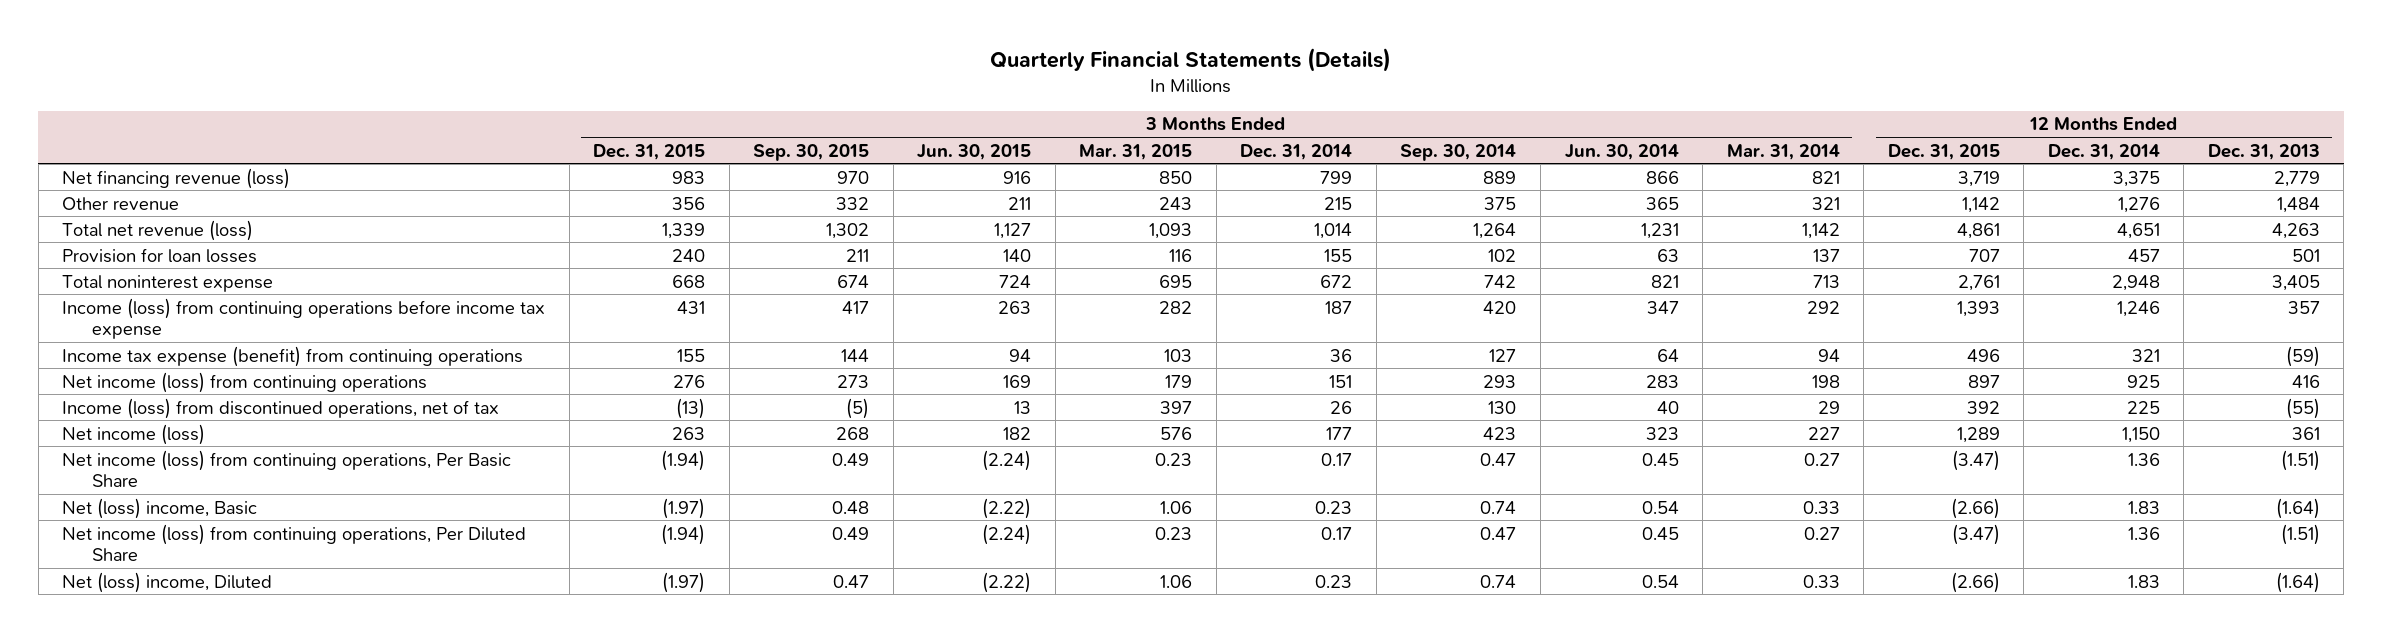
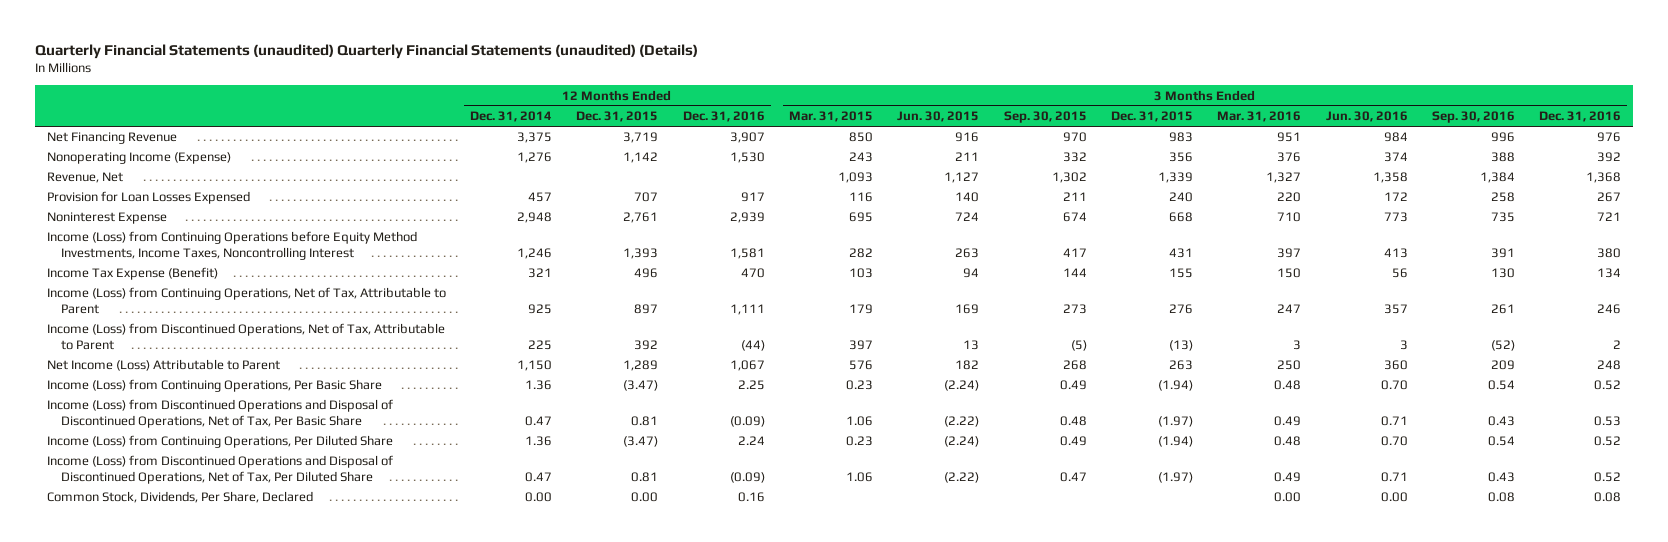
- Quarterly Financial Statements (Details)
+ Quarterly Financial Statements (unaudited) Quarterly Financial Statements (unaudited) (Details)
- | 3 Months Ended Dec. 31, 2015 | 3 Months Ended Sep. 30, 2015 | 3 Months Ended Jun. 30, 2015 | 3 Months Ended Mar. 31, 2015 | 3 Months Ended Dec. 31, 2014 | 3 Months Ended Sep. 30, 2014 | 3 Months Ended Jun. 30, 2014 | 3 Months Ended Mar. 31, 2014 | 12 Months Ended Dec. 31, 2015 | 12 Months Ended Dec. 31, 2014 | 12 Months Ended Dec. 31, 2013
+ | 12 Months Ended Dec. 31, 2014 | 12 Months Ended Dec. 31, 2015 | 12 Months Ended Dec. 31, 2016 | 3 Months Ended Mar. 31, 2015 | 3 Months Ended Jun. 30, 2015 | 3 Months Ended Sep. 30, 2015 | 3 Months Ended Dec. 31, 2015 | 3 Months Ended Mar. 31, 2016 | 3 Months Ended Jun. 30, 2016 | 3 Months Ended Sep. 30, 2016 | 3 Months Ended Dec. 31, 2016
- Net financing revenue (loss) | 983 | 970 | 916 | 850 | 799 | 889 | 866 | 821 | 3,719 | 3,375 | 2,779
- Other revenue | 356 | 332 | 211 | 243 | 215 | 375 | 365 | 321 | 1,142 | 1,276 | 1,484
- Total net revenue (loss) | 1,339 | 1,302 | 1,127 | 1,093 | 1,014 | 1,264 | 1,231 | 1,142 | 4,861 | 4,651 | 4,263
- Provision for loan losses | 240 | 211 | 140 | 116 | 155 | 102 | 63 | 137 | 707 | 457 | 501
- Total noninterest expense | 668 | 674 | 724 | 695 | 672 | 742 | 821 | 713 | 2,761 | 2,948 | 3,405
- Income (loss) from continuing operations before income tax expense | 431 | 417 | 263 | 282 | 187 | 420 | 347 | 292 | 1,393 | 1,246 | 357
- Income tax expense (benefit) from continuing operations | 155 | 144 | 94 | 103 | 36 | 127 | 64 | 94 | 496 | 321 | (59)
- Net income (loss) from continuing operations | 276 | 273 | 169 | 179 | 151 | 293 | 283 | 198 | 897 | 925 | 416
- Income (loss) from discontinued operations, net of tax | (13) | (5) | 13 | 397 | 26 | 130 | 40 | 29 | 392 | 225 | (55)
- Net income (loss) | 263 | 268 | 182 | 576 | 177 | 423 | 323 | 227 | 1,289 | 1,150 | 361
- Net income (loss) from continuing operations, Per Basic Share | (1.94) | 0.49 | (2.24) | 0.23 | 0.17 | 0.47 | 0.45 | 0.27 | (3.47) | 1.36 | (1.51)
- Net (loss) income, Basic | (1.97) | 0.48 | (2.22) | 1.06 | 0.23 | 0.74 | 0.54 | 0.33 | (2.66) | 1.83 | (1.64)
- Net income (loss) from continuing operations, Per Diluted Share | (1.94) | 0.49 | (2.24) | 0.23 | 0.17 | 0.47 | 0.45 | 0.27 | (3.47) | 1.36 | (1.51)
- Net (loss) income, Diluted | (1.97) | 0.47 | (2.22) | 1.06 | 0.23 | 0.74 | 0.54 | 0.33 | (2.66) | 1.83 | (1.64)
+ Net Financing Revenue | 3,375 | 3,719 | 3,907 | 850 | 916 | 970 | 983 | 951 | 984 | 996 | 976
+ Nonoperating Income (Expense) | 1,276 | 1,142 | 1,530 | 243 | 211 | 332 | 356 | 376 | 374 | 388 | 392
+ Revenue, Net | | | | 1,093 | 1,127 | 1,302 | 1,339 | 1,327 | 1,358 | 1,384 | 1,368
+ Provision for Loan Losses Expensed | 457 | 707 | 917 | 116 | 140 | 211 | 240 | 220 | 172 | 258 | 267
+ Noninterest Expense | 2,948 | 2,761 | 2,939 | 695 | 724 | 674 | 668 | 710 | 773 | 735 | 721
+ Income (Loss) from Continuing Operations before Equity Method Investments, Income Taxes, Noncontrolling Interest | 1,246 | 1,393 | 1,581 | 282 | 263 | 417 | 431 | 397 | 413 | 391 | 380
+ Income Tax Expense (Benefit) | 321 | 496 | 470 | 103 | 94 | 144 | 155 | 150 | 56 | 130 | 134
+ Income (Loss) from Continuing Operations, Net of Tax, Attributable to Parent | 925 | 897 | 1,111 | 179 | 169 | 273 | 276 | 247 | 357 | 261 | 246
+ Income (Loss) from Discontinued Operations, Net of Tax, Attributable to Parent | 225 | 392 | (44) | 397 | 13 | (5) | (13) | 3 | 3 | (52) | 2
+ Net Income (Loss) Attributable to Parent | 1,150 | 1,289 | 1,067 | 576 | 182 | 268 | 263 | 250 | 360 | 209 | 248
+ Income (Loss) from Continuing Operations, Per Basic Share | 1.36 | (3.47) | 2.25 | 0.23 | (2.24) | 0.49 | (1.94) | 0.48 | 0.70 | 0.54 | 0.52
+ Income (Loss) from Discontinued Operations and Disposal of Discontinued Operations, Net of Tax, Per Basic Share | 0.47 | 0.81 | (0.09) | 1.06 | (2.22) | 0.48 | (1.97) | 0.49 | 0.71 | 0.43 | 0.53
+ Income (Loss) from Continuing Operations, Per Diluted Share | 1.36 | (3.47) | 2.24 | 0.23 | (2.24) | 0.49 | (1.94) | 0.48 | 0.70 | 0.54 | 0.52
+ Income (Loss) from Discontinued Operations and Disposal of Discontinued Operations, Net of Tax, Per Diluted Share | 0.47 | 0.81 | (0.09) | 1.06 | (2.22) | 0.47 | (1.97) | 0.49 | 0.71 | 0.43 | 0.52
+ Common Stock, Dividends, Per Share, Declared | 0.00 | 0.00 | 0.16 | | | | | 0.00 | 0.00 | 0.08 | 0.08

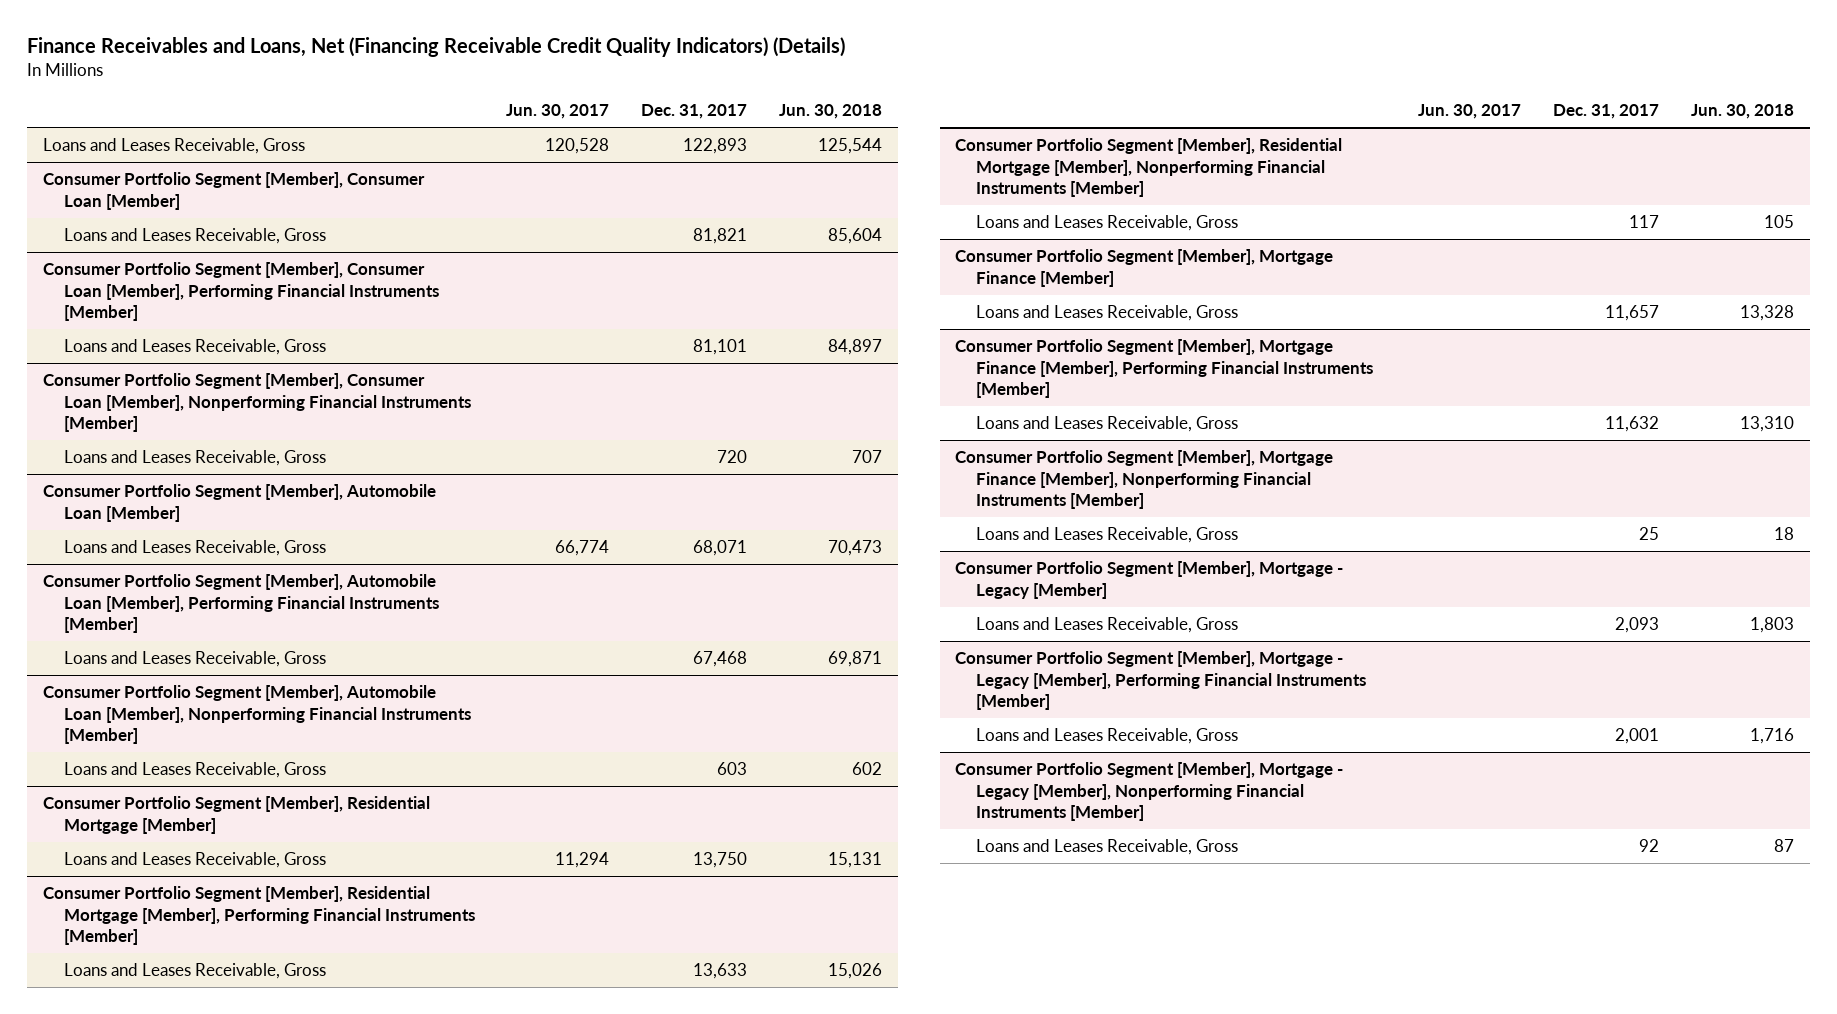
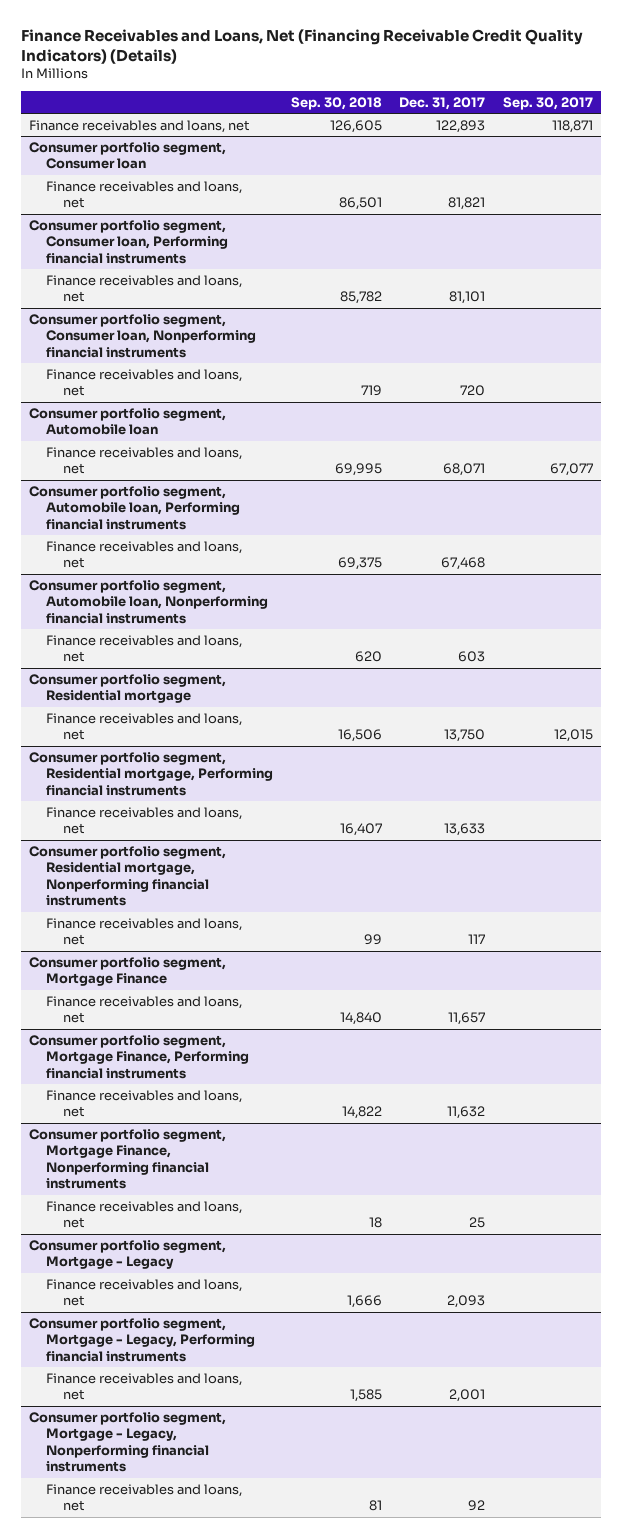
- | Jun. 30, 2017 | Dec. 31, 2017 | Jun. 30, 2018
+ | Sep. 30, 2018 | Dec. 31, 2017 | Sep. 30, 2017
- Loans and Leases Receivable, Gross | 120,528 | 122,893 | 125,544
- Consumer Portfolio Segment [Member], Consumer Loan [Member]
- Loans and Leases Receivable, Gross | | 81,821 | 85,604
- Consumer Portfolio Segment [Member], Consumer Loan [Member], Performing Financial Instruments [Member]
- Loans and Leases Receivable, Gross | | 81,101 | 84,897
- Consumer Portfolio Segment [Member], Consumer Loan [Member], Nonperforming Financial Instruments [Member]
- Loans and Leases Receivable, Gross | | 720 | 707
- Consumer Portfolio Segment [Member], Automobile Loan [Member]
- Loans and Leases Receivable, Gross | 66,774 | 68,071 | 70,473
- Consumer Portfolio Segment [Member], Automobile Loan [Member], Performing Financial Instruments [Member]
- Loans and Leases Receivable, Gross | | 67,468 | 69,871
- Consumer Portfolio Segment [Member], Automobile Loan [Member], Nonperforming Financial Instruments [Member]
- Loans and Leases Receivable, Gross | | 603 | 602
- Consumer Portfolio Segment [Member], Residential Mortgage [Member]
- Loans and Leases Receivable, Gross | 11,294 | 13,750 | 15,131
- Consumer Portfolio Segment [Member], Residential Mortgage [Member], Performing Financial Instruments [Member]
- Loans and Leases Receivable, Gross | | 13,633 | 15,026
- Consumer Portfolio Segment [Member], Residential Mortgage [Member], Nonperforming Financial Instruments [Member]
- Loans and Leases Receivable, Gross | | 117 | 105
- Consumer Portfolio Segment [Member], Mortgage Finance [Member]
- Loans and Leases Receivable, Gross | | 11,657 | 13,328
- Consumer Portfolio Segment [Member], Mortgage Finance [Member], Performing Financial Instruments [Member]
- Loans and Leases Receivable, Gross | | 11,632 | 13,310
- Consumer Portfolio Segment [Member], Mortgage Finance [Member], Nonperforming Financial Instruments [Member]
- Loans and Leases Receivable, Gross | | 25 | 18
- Consumer Portfolio Segment [Member], Mortgage - Legacy [Member]
- Loans and Leases Receivable, Gross | | 2,093 | 1,803
- Consumer Portfolio Segment [Member], Mortgage - Legacy [Member], Performing Financial Instruments [Member]
- Loans and Leases Receivable, Gross | | 2,001 | 1,716
- Consumer Portfolio Segment [Member], Mortgage - Legacy [Member], Nonperforming Financial Instruments [Member]
- Loans and Leases Receivable, Gross | | 92 | 87
+ Finance receivables and loans, net | 126,605 | 122,893 | 118,871
+ Consumer portfolio segment, Consumer loan
+ Finance receivables and loans, net | 86,501 | 81,821 |
+ Consumer portfolio segment, Consumer loan, Performing financial instruments
+ Finance receivables and loans, net | 85,782 | 81,101 |
+ Consumer portfolio segment, Consumer loan, Nonperforming financial instruments
+ Finance receivables and loans, net | 719 | 720 |
+ Consumer portfolio segment, Automobile loan
+ Finance receivables and loans, net | 69,995 | 68,071 | 67,077
+ Consumer portfolio segment, Automobile loan, Performing financial instruments
+ Finance receivables and loans, net | 69,375 | 67,468 |
+ Consumer portfolio segment, Automobile loan, Nonperforming financial instruments
+ Finance receivables and loans, net | 620 | 603 |
+ Consumer portfolio segment, Residential mortgage
+ Finance receivables and loans, net | 16,506 | 13,750 | 12,015
+ Consumer portfolio segment, Residential mortgage, Performing financial instruments
+ Finance receivables and loans, net | 16,407 | 13,633 |
+ Consumer portfolio segment, Residential mortgage, Nonperforming financial instruments
+ Finance receivables and loans, net | 99 | 117 |
+ Consumer portfolio segment, Mortgage Finance
+ Finance receivables and loans, net | 14,840 | 11,657 |
+ Consumer portfolio segment, Mortgage Finance, Performing financial instruments
+ Finance receivables and loans, net | 14,822 | 11,632 |
+ Consumer portfolio segment, Mortgage Finance, Nonperforming financial instruments
+ Finance receivables and loans, net | 18 | 25 |
+ Consumer portfolio segment, Mortgage - Legacy
+ Finance receivables and loans, net | 1,666 | 2,093 |
+ Consumer portfolio segment, Mortgage - Legacy, Performing financial instruments
+ Finance receivables and loans, net | 1,585 | 2,001 |
+ Consumer portfolio segment, Mortgage - Legacy, Nonperforming financial instruments
+ Finance receivables and loans, net | 81 | 92 |

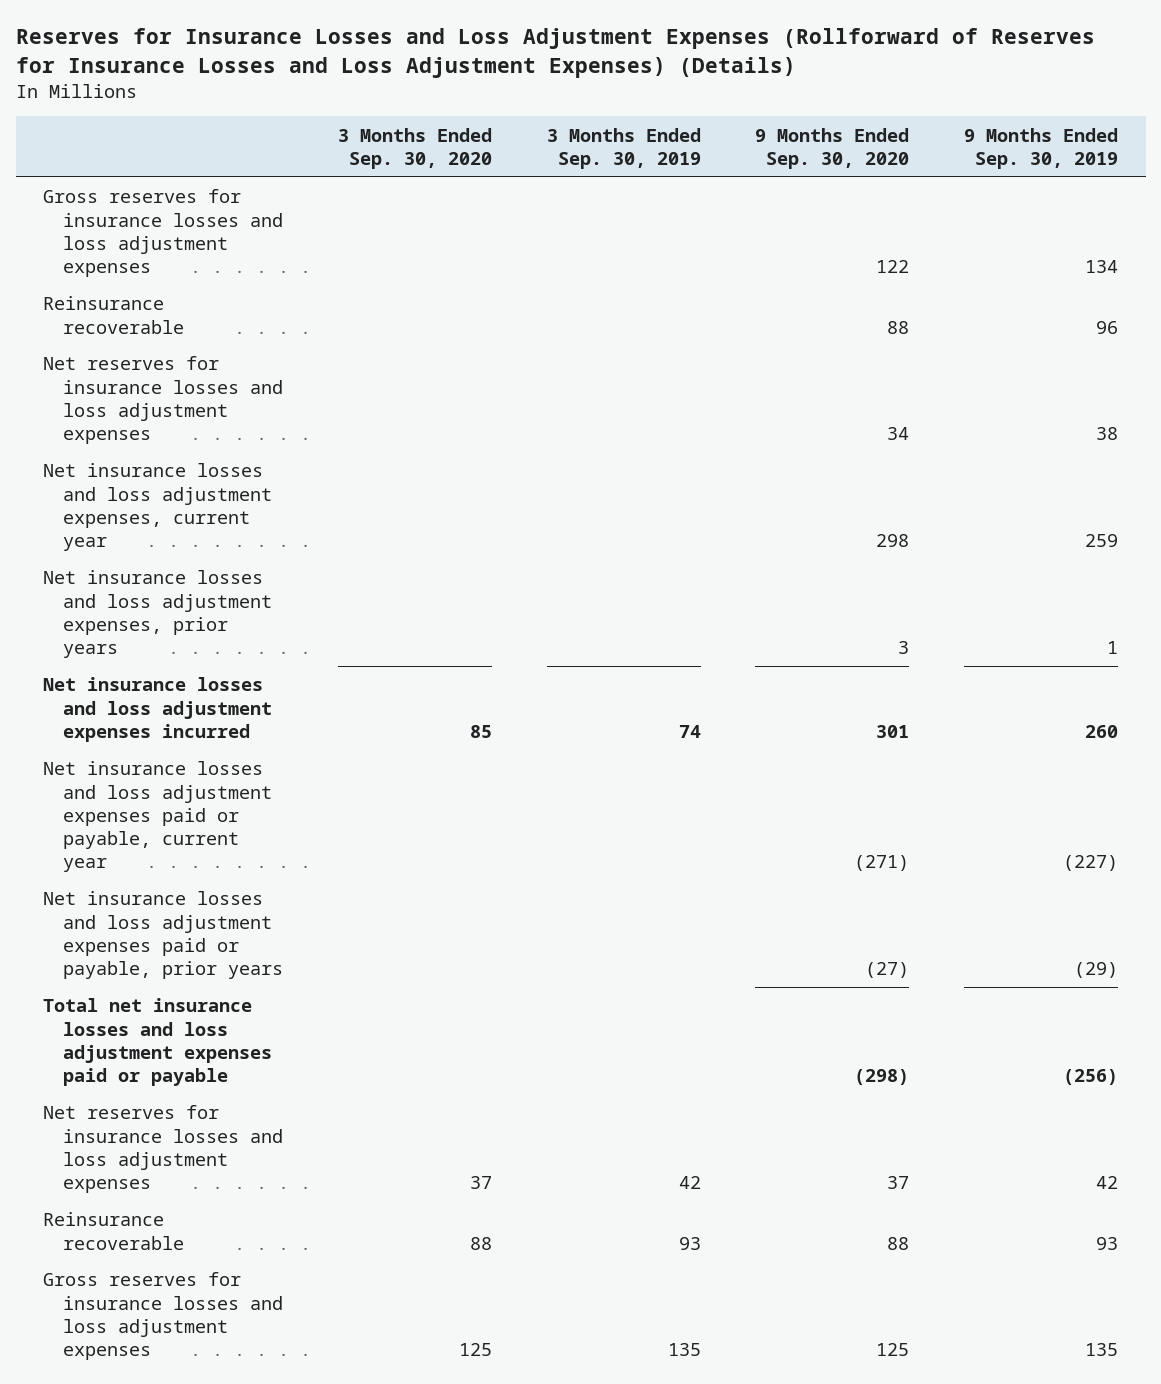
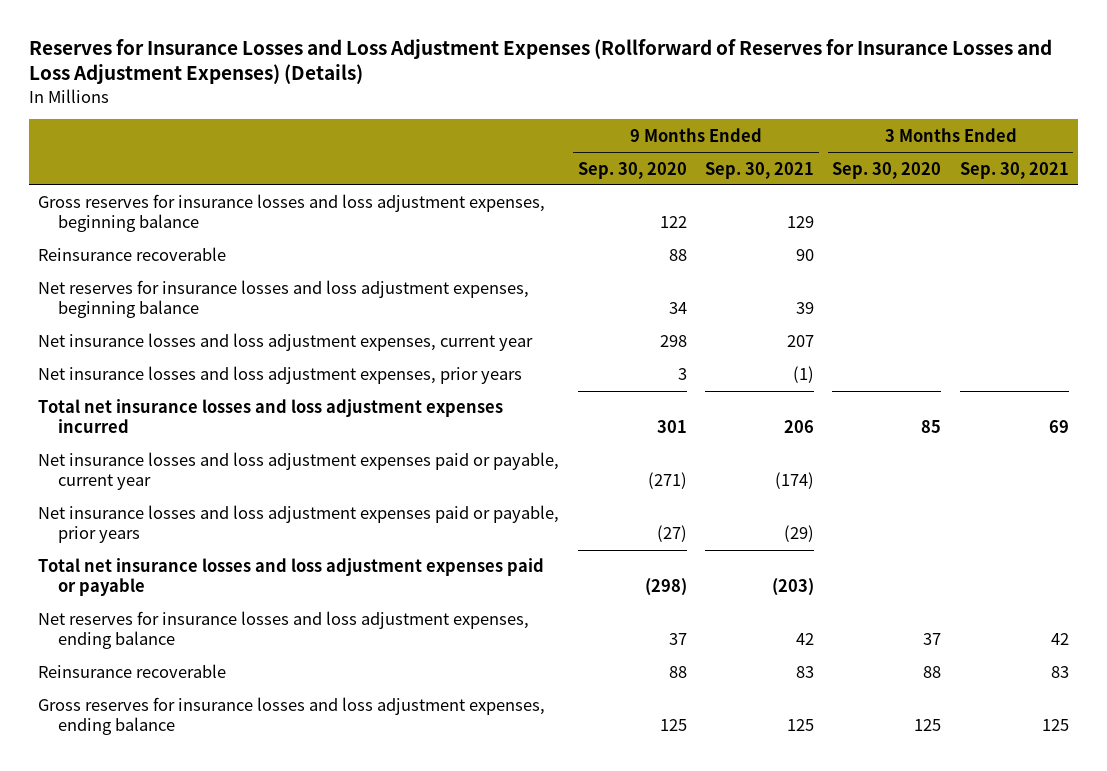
- | 3 Months Ended Sep. 30, 2020 | 3 Months Ended Sep. 30, 2019 | 9 Months Ended Sep. 30, 2020 | 9 Months Ended Sep. 30, 2019
+ | 9 Months Ended Sep. 30, 2020 | 9 Months Ended Sep. 30, 2021 | 3 Months Ended Sep. 30, 2020 | 3 Months Ended Sep. 30, 2021
- Gross reserves for insurance losses and loss adjustment expenses | | | 122 | 134
+ Gross reserves for insurance losses and loss adjustment expenses, beginning balance | 122 | 129 | |
- Net reserves for insurance losses and loss adjustment expenses | | | 34 | 38
+ Net reserves for insurance losses and loss adjustment expenses, beginning balance | 34 | 39 | |
- Net insurance losses and loss adjustment expenses incurred | 85 | 74 | 301 | 260
+ Total net insurance losses and loss adjustment expenses incurred | 301 | 206 | 85 | 69
- Net reserves for insurance losses and loss adjustment expenses | 37 | 42 | 37 | 42
+ Net reserves for insurance losses and loss adjustment expenses, ending balance | 37 | 42 | 37 | 42
- Gross reserves for insurance losses and loss adjustment expenses | 125 | 135 | 125 | 135
+ Gross reserves for insurance losses and loss adjustment expenses, ending balance | 125 | 125 | 125 | 125

